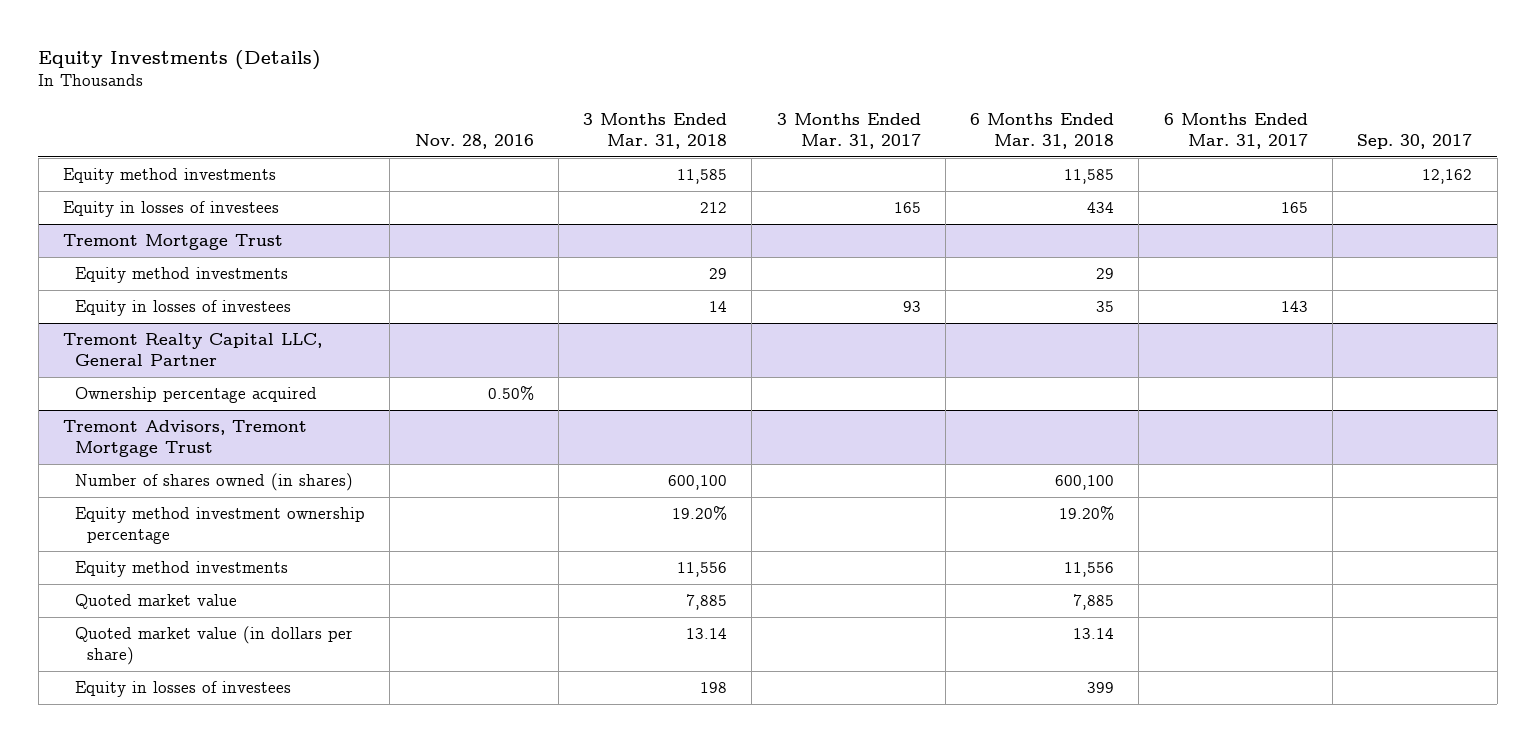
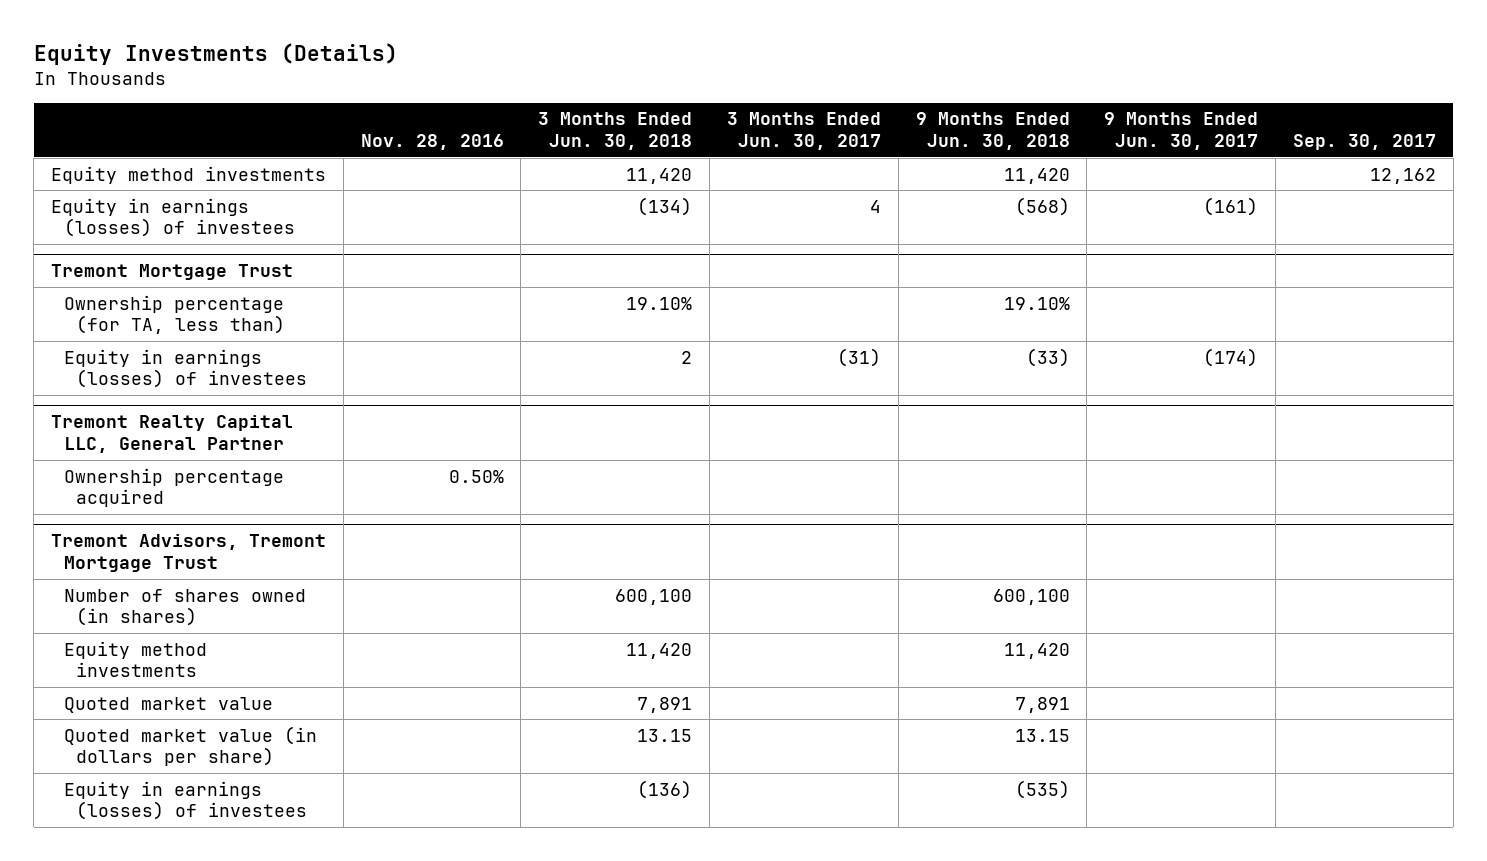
- | Nov. 28, 2016 | 3 Months Ended Mar. 31, 2018 | 3 Months Ended Mar. 31, 2017 | 6 Months Ended Mar. 31, 2018 | 6 Months Ended Mar. 31, 2017 | Sep. 30, 2017
+ | Nov. 28, 2016 | 3 Months Ended Jun. 30, 2018 | 3 Months Ended Jun. 30, 2017 | 9 Months Ended Jun. 30, 2018 | 9 Months Ended Jun. 30, 2017 | Sep. 30, 2017
- Equity in losses of investees | | 212 | 165 | 434 | 165 |
+ Equity in earnings (losses) of investees | | (134) | 4 | (568) | (161) |
@ Tremont Mortgage Trust
- Equity method investments | | 29 | | 29 | |
- Equity in losses of investees | | 14 | 93 | 35 | 143 |
+ Ownership percentage (for TA, less than) | | 19.10% | | 19.10% | |
+ Equity in earnings (losses) of investees | | 2 | (31) | (33) | (174) |
@ Tremont Advisors, Tremont Mortgage Trust
- Equity method investment ownership percentage | | 19.20% | | 19.20% | |
- Equity in losses of investees | | 198 | | 399 | |
+ Equity in earnings (losses) of investees | | (136) | | (535) | |

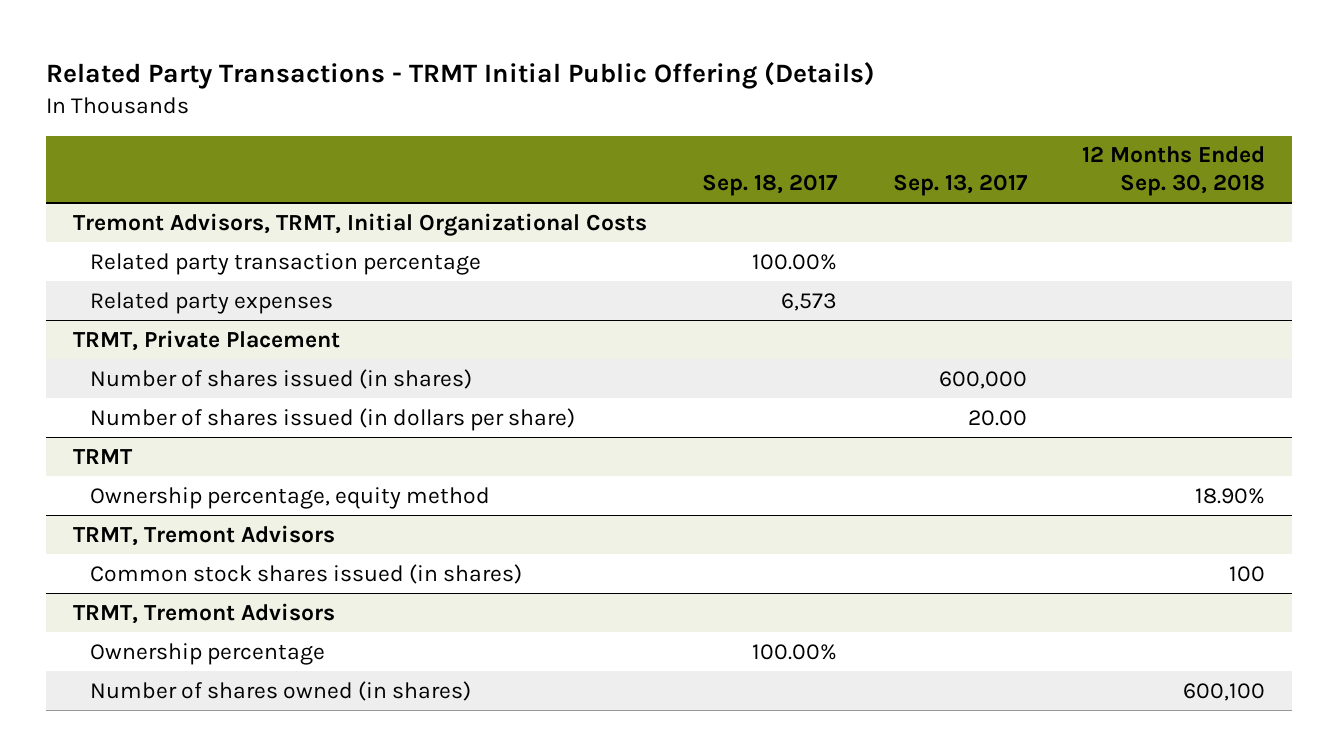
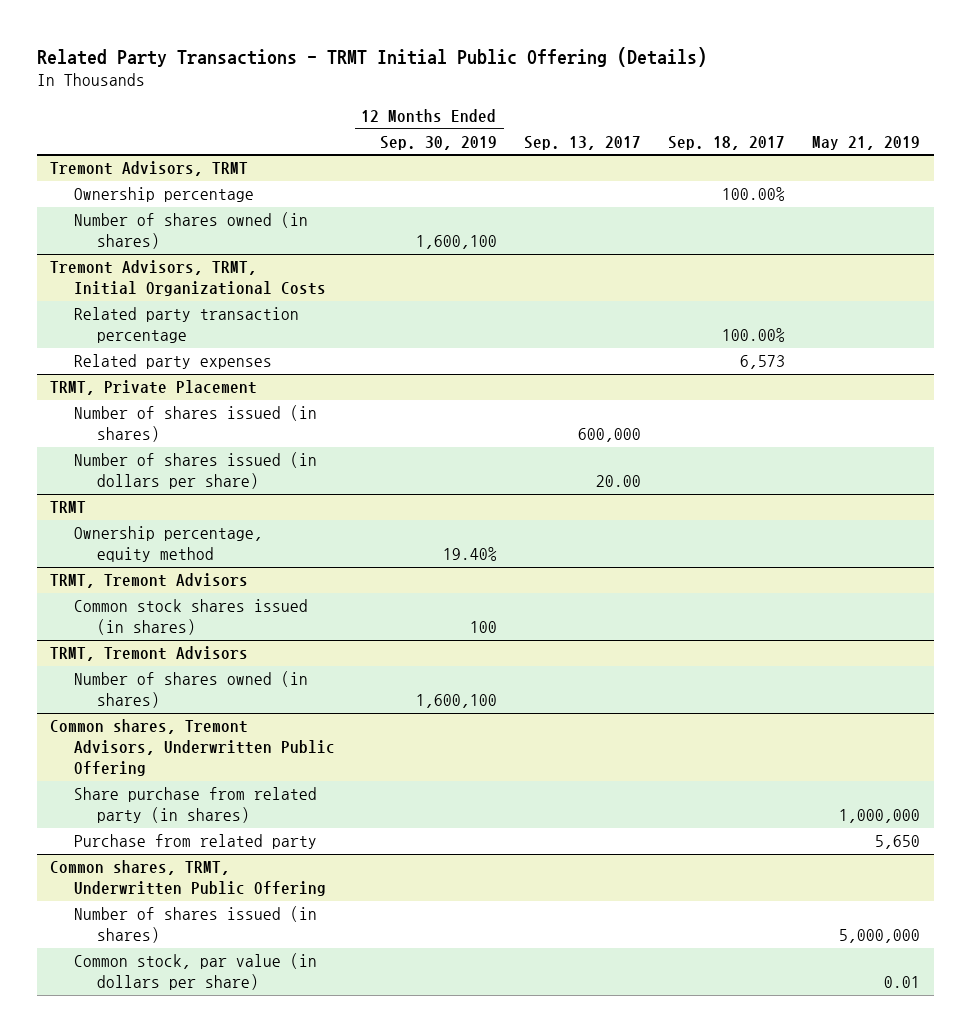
- | Sep. 18, 2017 | Sep. 13, 2017 | 12 Months Ended Sep. 30, 2018
+ | 12 Months Ended Sep. 30, 2019 | Sep. 13, 2017 | Sep. 18, 2017 | May 21, 2019
+ Tremont Advisors, TRMT
+ Ownership percentage | | | 100.00% |
+ Number of shares owned (in shares) | 1,600,100 | | |
@ TRMT, Tremont Advisors
- Ownership percentage | 100.00% | |
+ Common shares, Tremont Advisors, Underwritten Public Offering
+ Share purchase from related party (in shares) | | | | 1,000,000
+ Purchase from related party | | | | 5,650
+ Common shares, TRMT, Underwritten Public Offering
+ Number of shares issued (in shares) | | | | 5,000,000
+ Common stock, par value (in dollars per share) | | | | 0.01

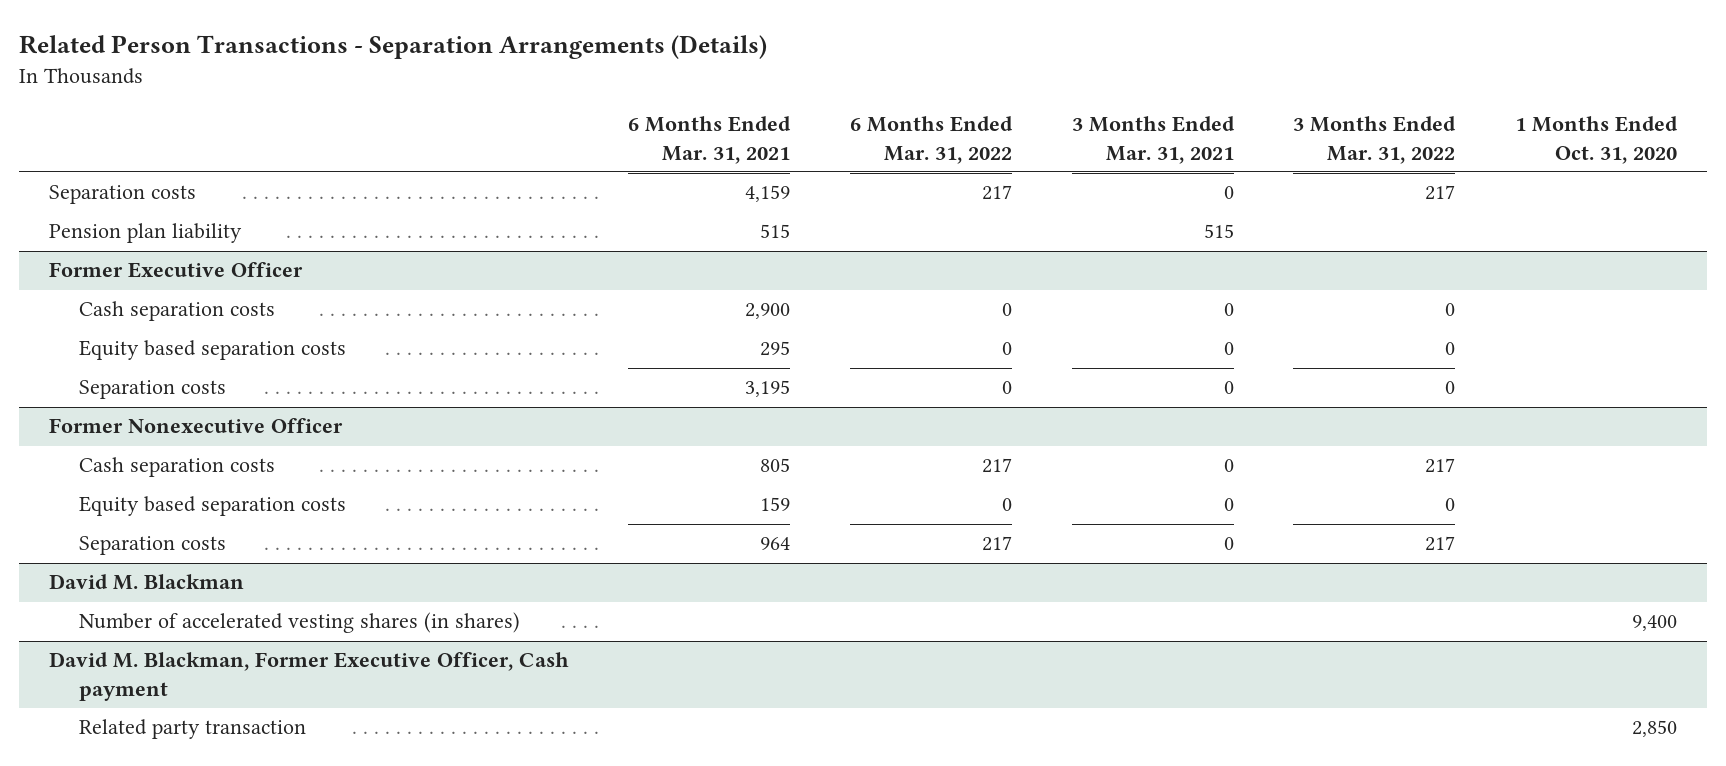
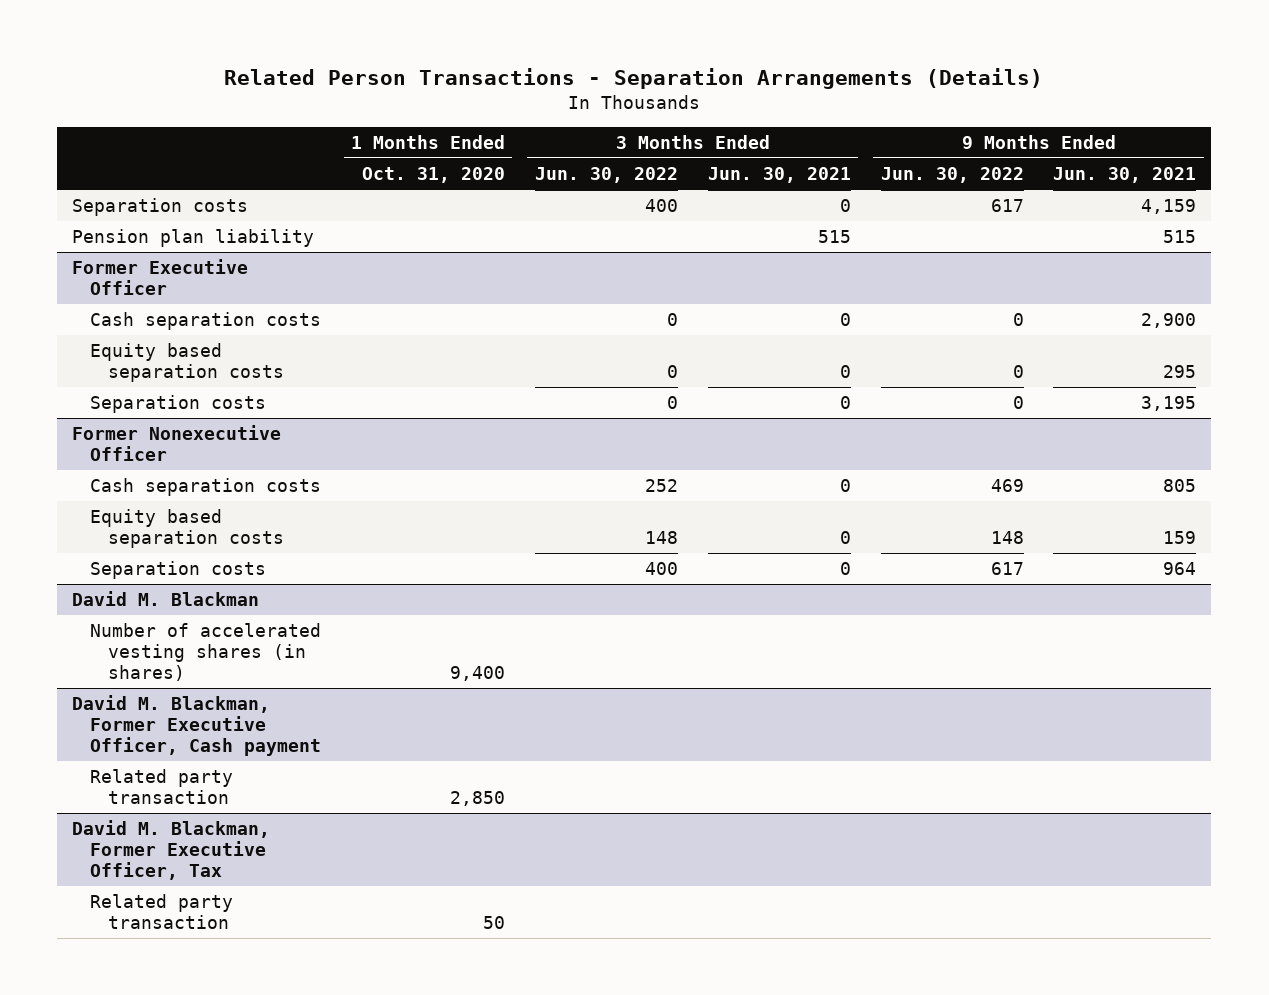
- | 6 Months Ended Mar. 31, 2021 | 6 Months Ended Mar. 31, 2022 | 3 Months Ended Mar. 31, 2021 | 3 Months Ended Mar. 31, 2022 | 1 Months Ended Oct. 31, 2020
+ | 1 Months Ended Oct. 31, 2020 | 3 Months Ended Jun. 30, 2022 | 3 Months Ended Jun. 30, 2021 | 9 Months Ended Jun. 30, 2022 | 9 Months Ended Jun. 30, 2021
+ David M. Blackman, Former Executive Officer, Tax
+ Related party transaction | 50 | | | |

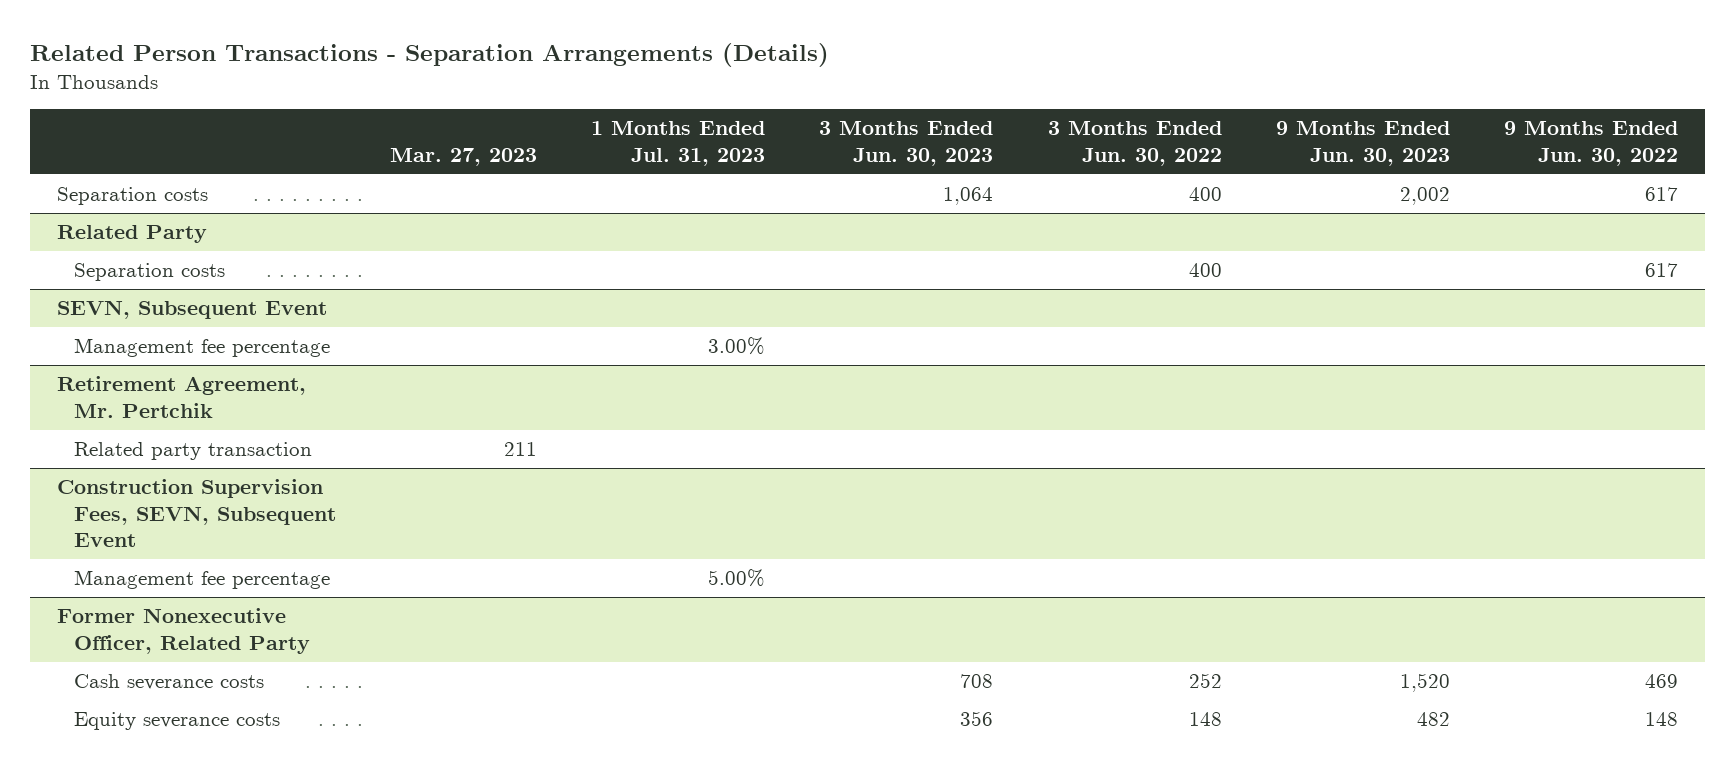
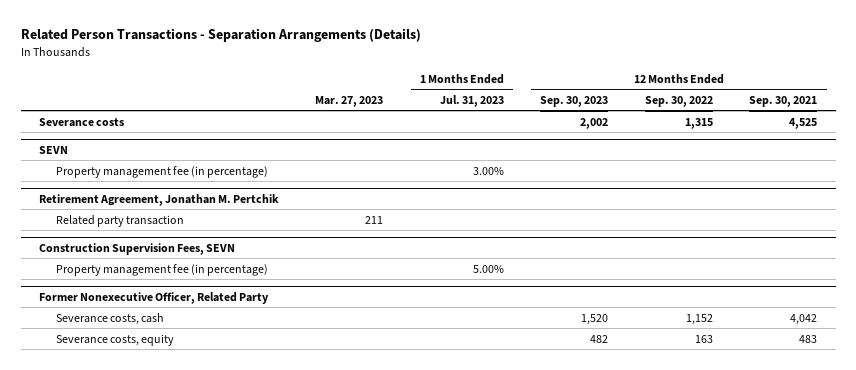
- | Mar. 27, 2023 | 1 Months Ended Jul. 31, 2023 | 3 Months Ended Jun. 30, 2023 | 3 Months Ended Jun. 30, 2022 | 9 Months Ended Jun. 30, 2023 | 9 Months Ended Jun. 30, 2022
+ | Mar. 27, 2023 | 1 Months Ended Jul. 31, 2023 | 12 Months Ended Sep. 30, 2023 | 12 Months Ended Sep. 30, 2022 | 12 Months Ended Sep. 30, 2021
- Separation costs | | | 1,064 | 400 | 2,002 | 617
- Related Party
- Separation costs | | | | 400 | | 617
- SEVN, Subsequent Event
- Management fee percentage | | 3.00% | | | |
- Retirement Agreement, Mr. Pertchik
+ Severance costs | | | 2,002 | 1,315 | 4,525
+ SEVN
+ Property management fee (in percentage) | | 3.00% | | |
+ Retirement Agreement, Jonathan M. Pertchik
- Construction Supervision Fees, SEVN, Subsequent Event
- Management fee percentage | | 5.00% | | | |
+ Construction Supervision Fees, SEVN
+ Property management fee (in percentage) | | 5.00% | | |
@ Former Nonexecutive Officer, Related Party
- Cash severance costs | | | 708 | 252 | 1,520 | 469
- Equity severance costs | | | 356 | 148 | 482 | 148
+ Severance costs, cash | | | 1,520 | 1,152 | 4,042
+ Severance costs, equity | | | 482 | 163 | 483

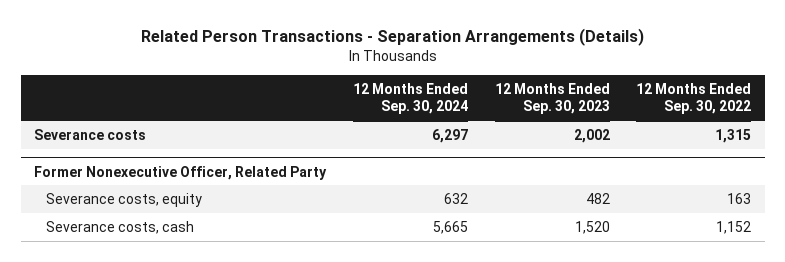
- | Mar. 27, 2023 | 1 Months Ended Jul. 31, 2023 | 12 Months Ended Sep. 30, 2023 | 12 Months Ended Sep. 30, 2022 | 12 Months Ended Sep. 30, 2021
+ | 12 Months Ended Sep. 30, 2024 | 12 Months Ended Sep. 30, 2023 | 12 Months Ended Sep. 30, 2022
- SEVN
- Property management fee (in percentage) | | 3.00% | | |
- Retirement Agreement, Jonathan M. Pertchik
- Related party transaction | 211 | | | |
- Construction Supervision Fees, SEVN
- Property management fee (in percentage) | | 5.00% | | |
@ Former Nonexecutive Officer, Related Party
moved down: Severance costs, cash | 5,665 | 1,520 | 1,152

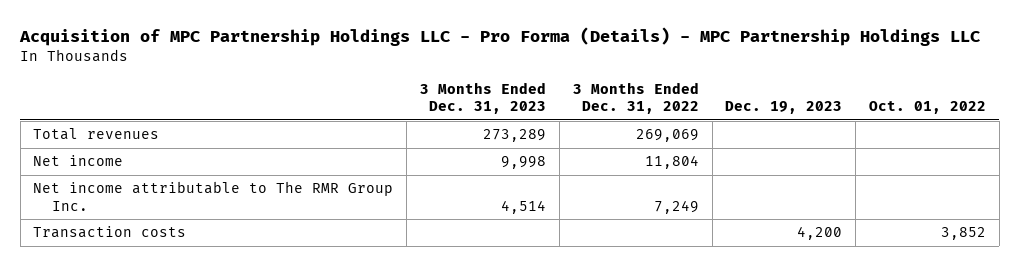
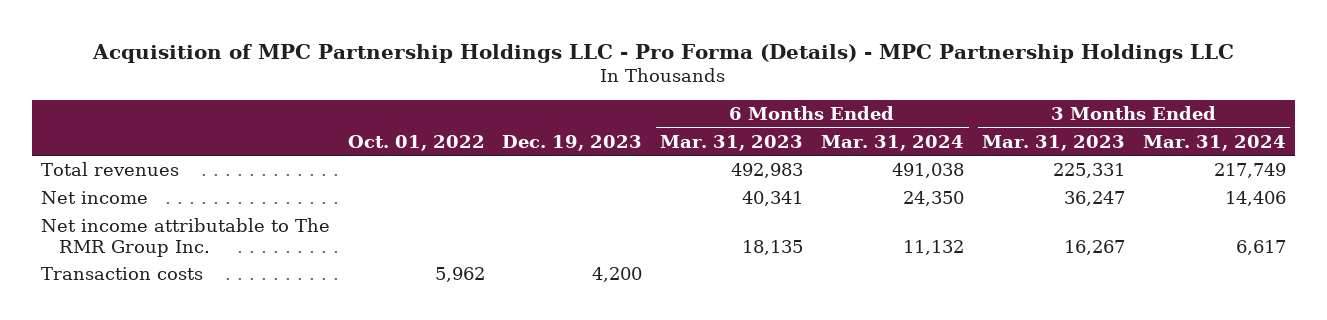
- | 3 Months Ended Dec. 31, 2023 | 3 Months Ended Dec. 31, 2022 | Dec. 19, 2023 | Oct. 01, 2022
+ | Oct. 01, 2022 | Dec. 19, 2023 | 6 Months Ended Mar. 31, 2023 | 6 Months Ended Mar. 31, 2024 | 3 Months Ended Mar. 31, 2023 | 3 Months Ended Mar. 31, 2024
- Transaction costs | | | 4,200 | 3,852
+ Transaction costs | 5,962 | 4,200 | | | |

